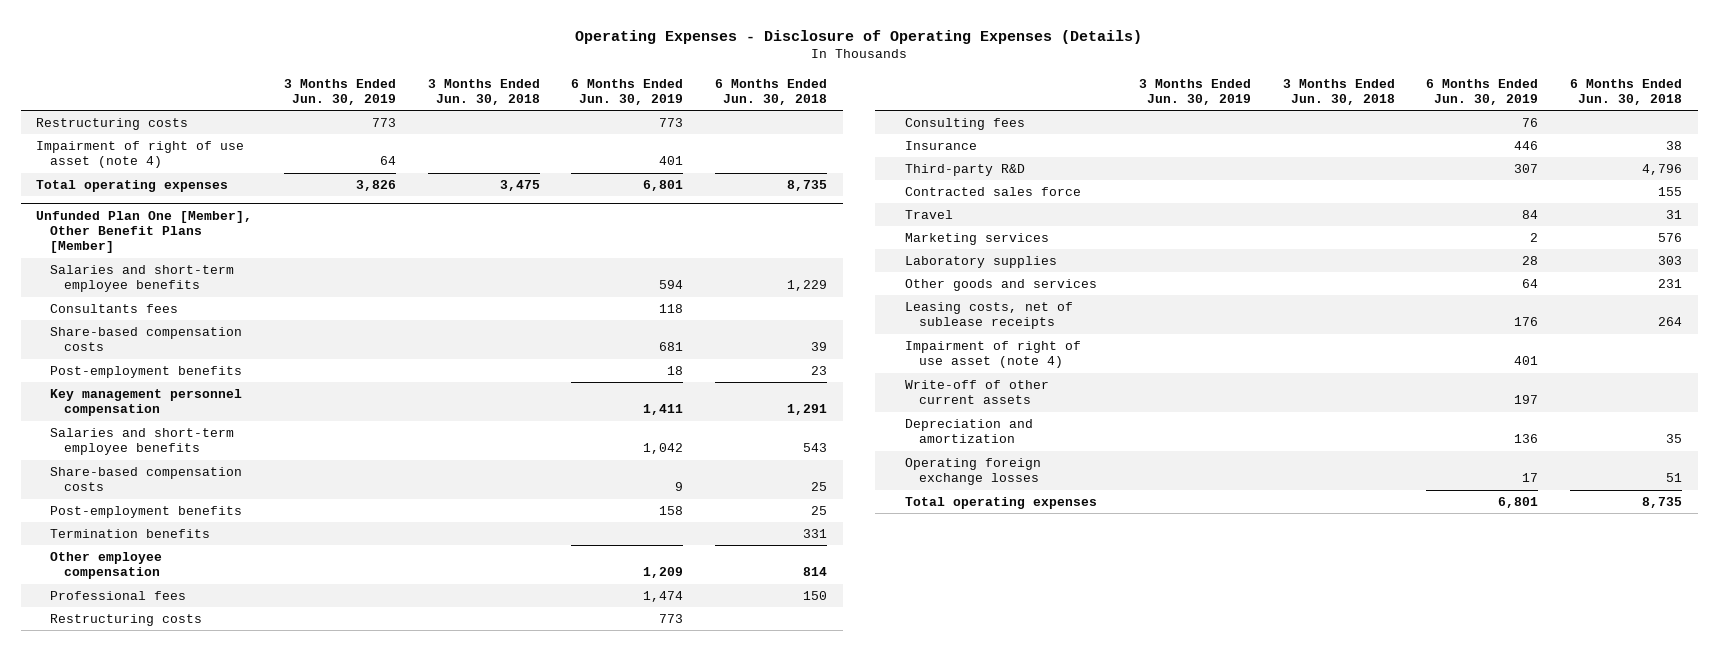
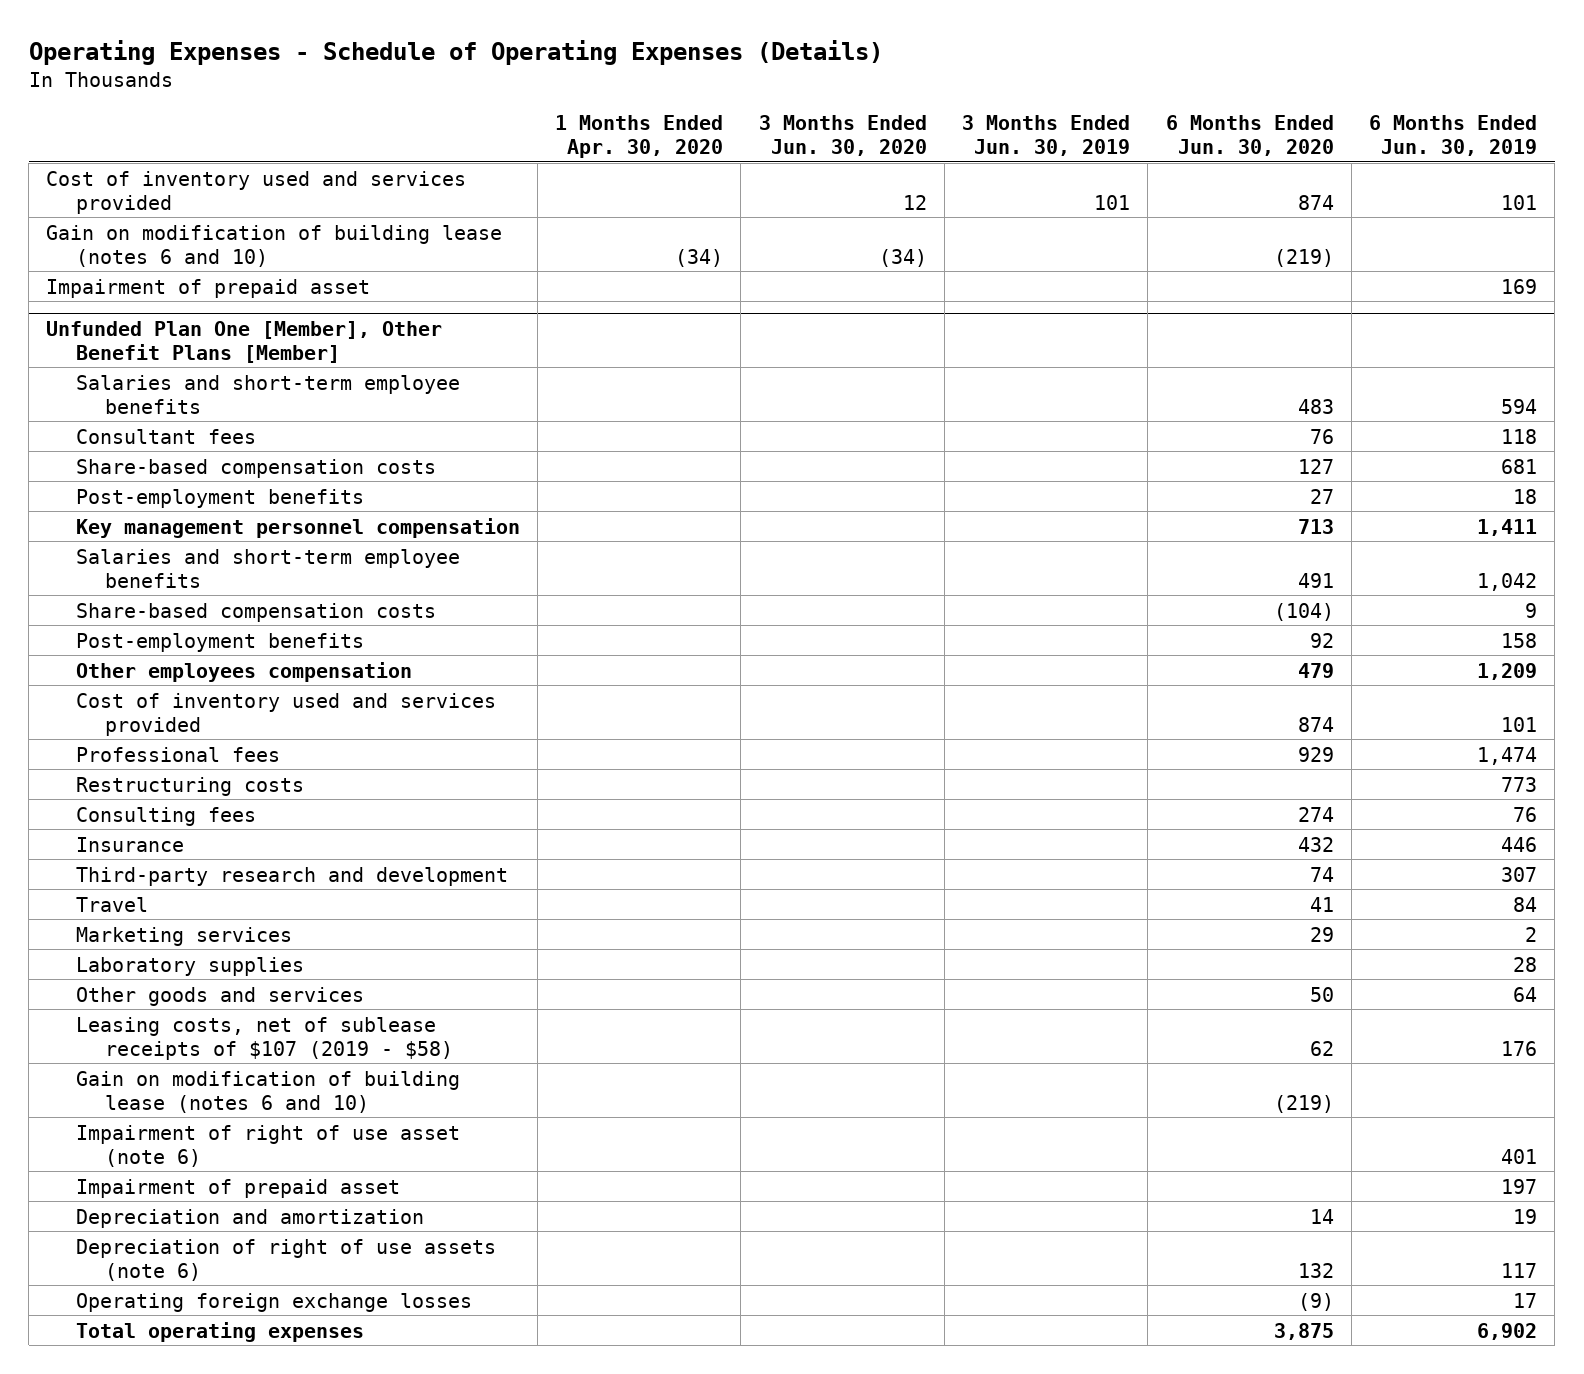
- Operating Expenses - Disclosure of Operating Expenses (Details)
+ Operating Expenses - Schedule of Operating Expenses (Details)
- | 3 Months Ended Jun. 30, 2019 | 3 Months Ended Jun. 30, 2018 | 6 Months Ended Jun. 30, 2019 | 6 Months Ended Jun. 30, 2018
+ | 1 Months Ended Apr. 30, 2020 | 3 Months Ended Jun. 30, 2020 | 3 Months Ended Jun. 30, 2019 | 6 Months Ended Jun. 30, 2020 | 6 Months Ended Jun. 30, 2019
- Restructuring costs | 773 | | 773 |
- Impairment of right of use asset (note 4) | 64 | | 401 |
- Total operating expenses | 3,826 | 3,475 | 6,801 | 8,735
+ Cost of inventory used and services provided | | 12 | 101 | 874 | 101
+ Gain on modification of building lease (notes 6 and 10) | (34) | (34) | | (219) |
+ Impairment of prepaid asset | | | | | 169
@ Unfunded Plan One [Member], Other Benefit Plans [Member]
- Consultants fees | | | 118 |
+ Consultant fees | | | | 76 | 118
- Termination benefits | | | | 331
- Other employee compensation | | | 1,209 | 814
+ Other employees compensation | | | | 479 | 1,209
+ Cost of inventory used and services provided | | | | 874 | 101
- Third-party R&D | | | 307 | 4,796
- Contracted sales force | | | | 155
+ Third-party research and development | | | | 74 | 307
- Leasing costs, net of sublease receipts | | | 176 | 264
- Impairment of right of use asset (note 4) | | | 401 |
- Write-off of other current assets | | | 197 |
- Depreciation and amortization | | | 136 | 35
+ Leasing costs, net of sublease receipts of $107 (2019 - $58) | | | | 62 | 176
+ Gain on modification of building lease (notes 6 and 10) | | | | (219) |
+ Impairment of right of use asset (note 6) | | | | | 401
+ Impairment of prepaid asset | | | | | 197
+ Depreciation and amortization | | | | 14 | 19
+ Depreciation of right of use assets (note 6) | | | | 132 | 117
- Total operating expenses | | | 6,801 | 8,735
+ Total operating expenses | | | | 3,875 | 6,902

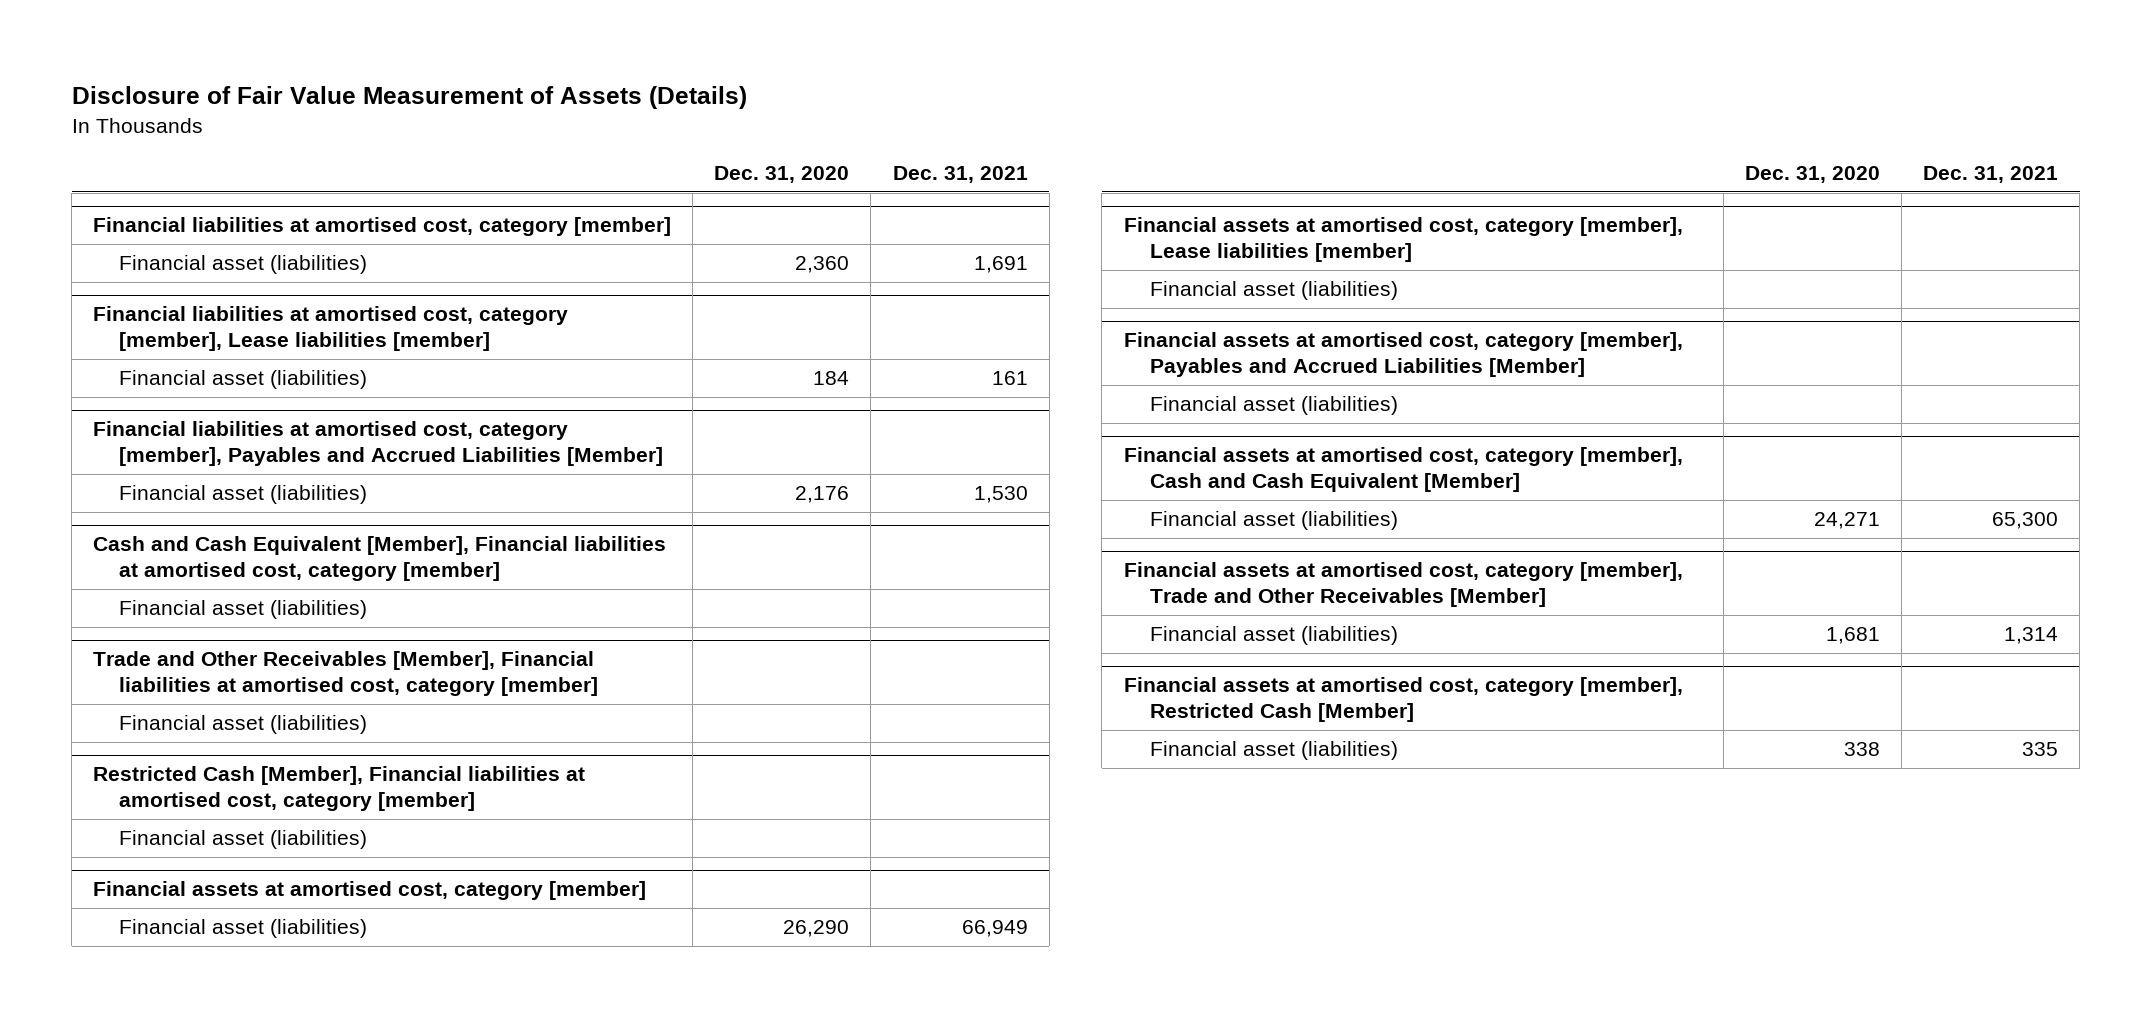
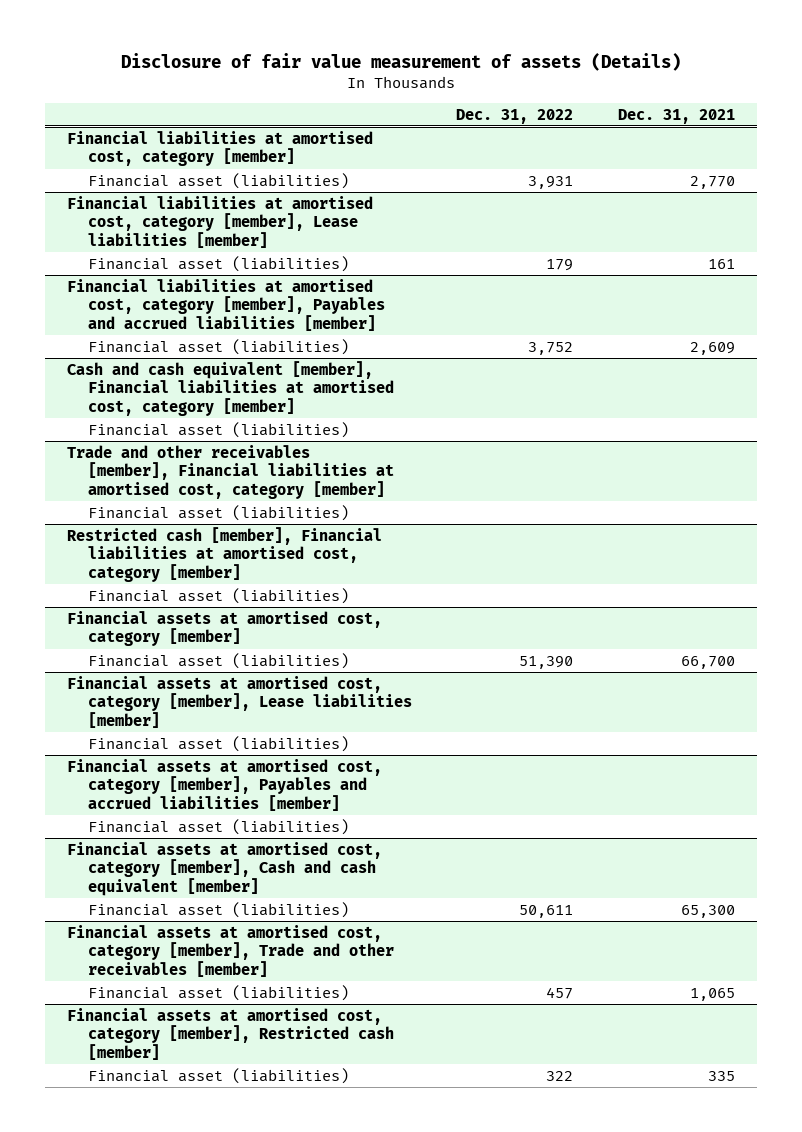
- Disclosure of Fair Value Measurement of Assets (Details)
+ Disclosure of fair value measurement of assets (Details)
- | Dec. 31, 2020 | Dec. 31, 2021
+ | Dec. 31, 2022 | Dec. 31, 2021
@ Financial liabilities at amortised cost, category [member]
- Financial asset (liabilities) | 2,360 | 1,691
+ Financial asset (liabilities) | 3,931 | 2,770
- Financial liabilities at amortised cost, category [member], Payables and Accrued Liabilities [Member]
- Financial asset (liabilities) | 2,176 | 1,530
- Cash and Cash Equivalent [Member], Financial liabilities at amortised cost, category [member]
+ Financial liabilities at amortised cost, category [member], Payables and accrued liabilities [member]
+ Financial asset (liabilities) | 3,752 | 2,609
+ Cash and cash equivalent [member], Financial liabilities at amortised cost, category [member]
- Trade and Other Receivables [Member], Financial liabilities at amortised cost, category [member]
+ Trade and other receivables [member], Financial liabilities at amortised cost, category [member]
- Restricted Cash [Member], Financial liabilities at amortised cost, category [member]
+ Restricted cash [member], Financial liabilities at amortised cost, category [member]
@ Financial assets at amortised cost, category [member]
- Financial asset (liabilities) | 26,290 | 66,949
+ Financial asset (liabilities) | 51,390 | 66,700
- Financial assets at amortised cost, category [member], Payables and Accrued Liabilities [Member]
+ Financial assets at amortised cost, category [member], Payables and accrued liabilities [member]
- Financial assets at amortised cost, category [member], Cash and Cash Equivalent [Member]
+ Financial assets at amortised cost, category [member], Cash and cash equivalent [member]
- Financial assets at amortised cost, category [member], Trade and Other Receivables [Member]
- Financial asset (liabilities) | 1,681 | 1,314
- Financial assets at amortised cost, category [member], Restricted Cash [Member]
+ Financial assets at amortised cost, category [member], Trade and other receivables [member]
+ Financial asset (liabilities) | 457 | 1,065
+ Financial assets at amortised cost, category [member], Restricted cash [member]

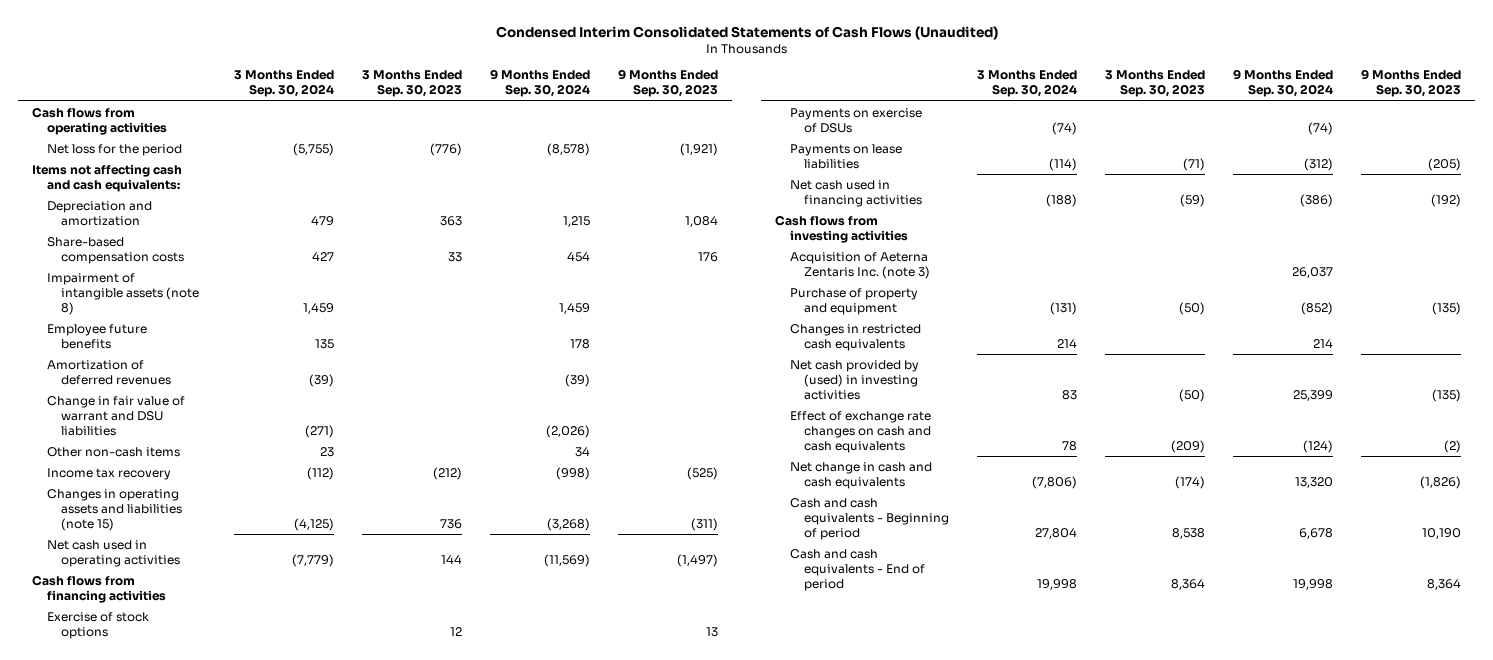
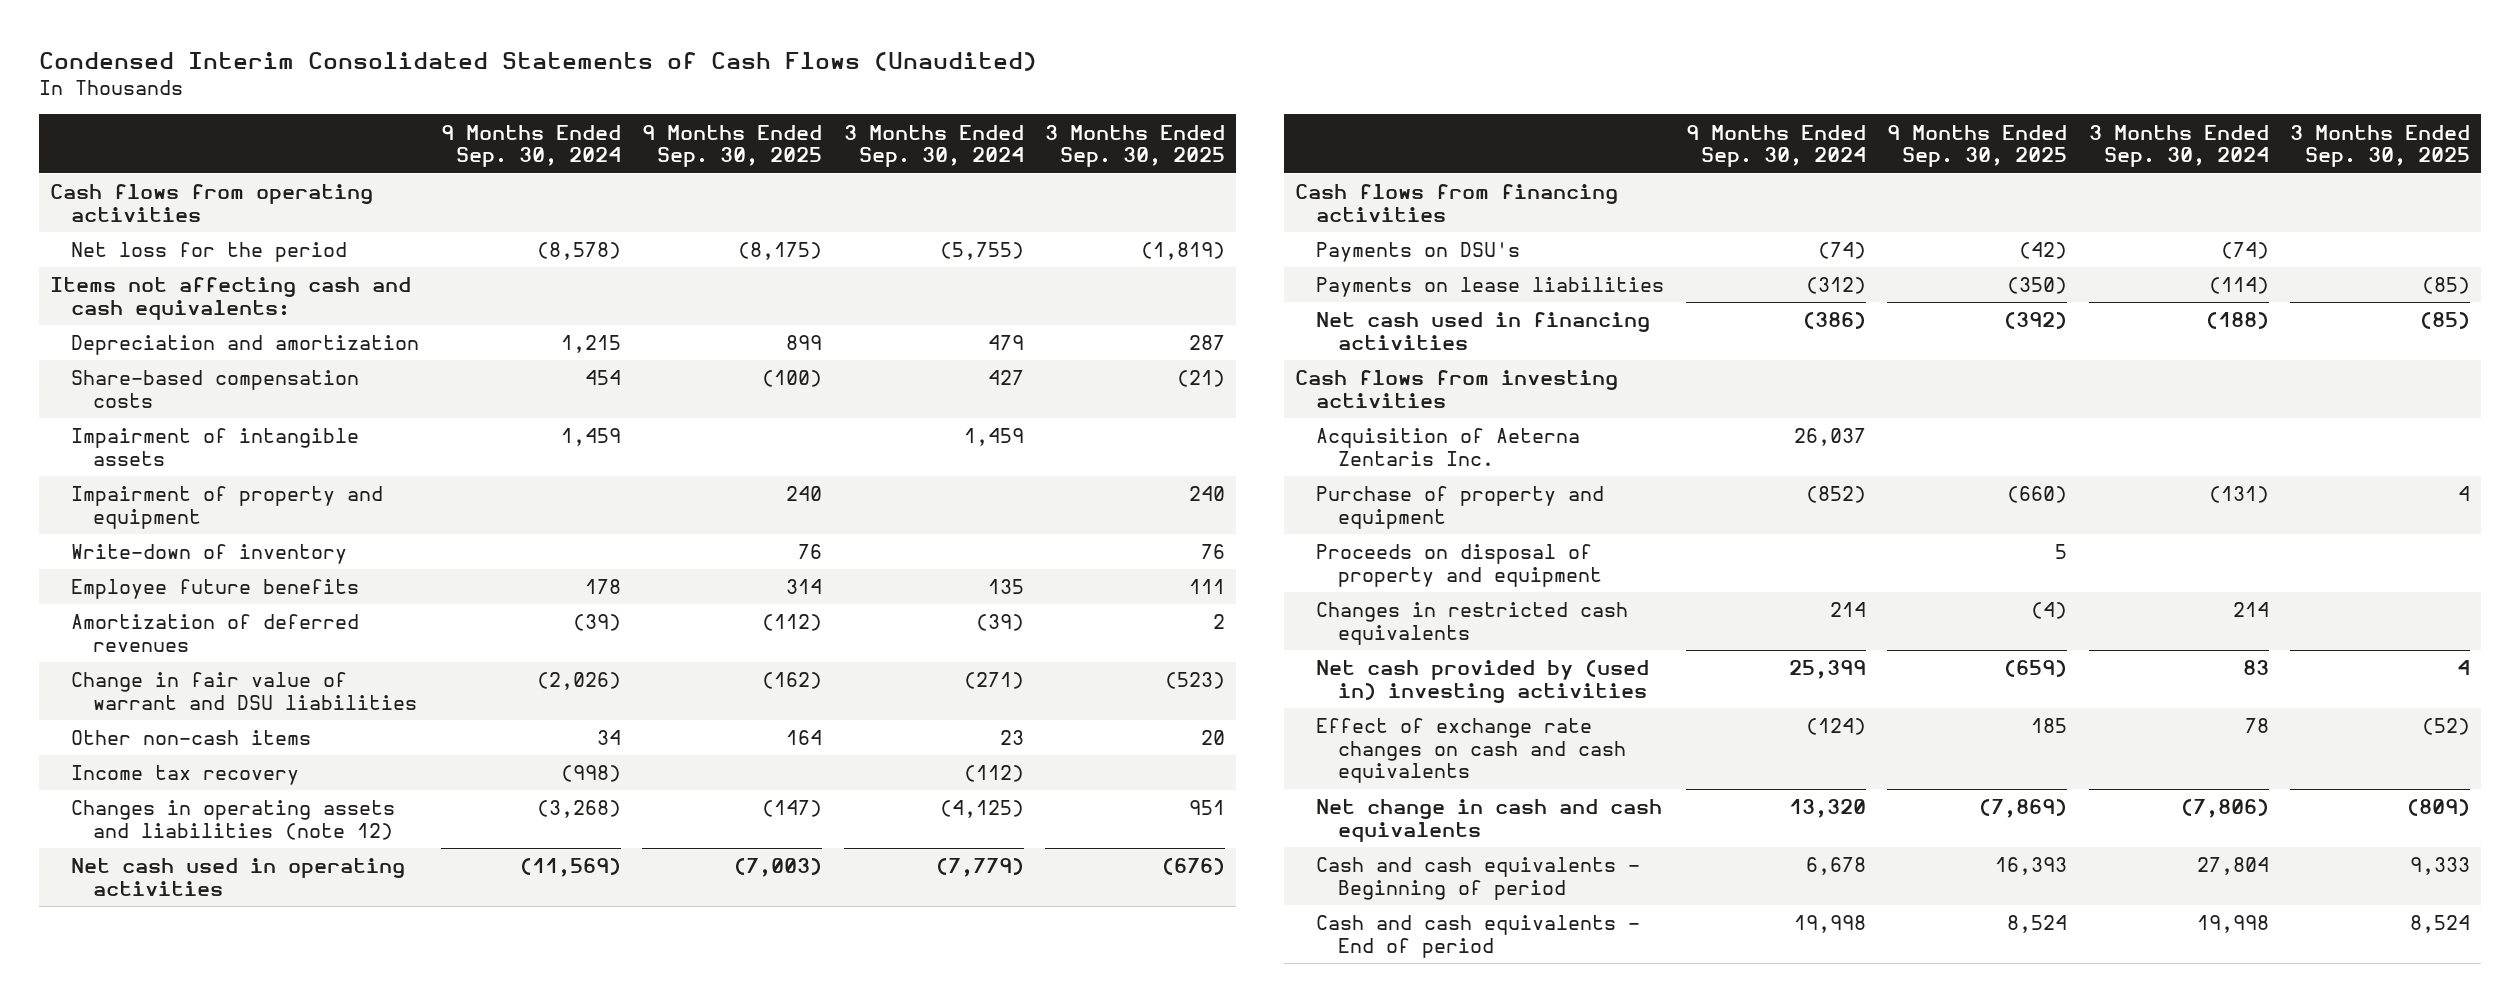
- | 3 Months Ended Sep. 30, 2024 | 3 Months Ended Sep. 30, 2023 | 9 Months Ended Sep. 30, 2024 | 9 Months Ended Sep. 30, 2023
+ | 9 Months Ended Sep. 30, 2024 | 9 Months Ended Sep. 30, 2025 | 3 Months Ended Sep. 30, 2024 | 3 Months Ended Sep. 30, 2025
- Impairment of intangible assets (note 8) | 1,459 | | 1,459 |
+ Impairment of intangible assets | 1,459 | | 1,459 |
+ Impairment of property and equipment | | 240 | | 240
+ Write-down of inventory | | 76 | | 76
- Changes in operating assets and liabilities (note 15) | (4,125) | 736 | (3,268) | (311)
+ Changes in operating assets and liabilities (note 12) | (3,268) | (147) | (4,125) | 951
- Exercise of stock options | | 12 | | 13
- Payments on exercise of DSUs | (74) | | (74) |
+ Payments on DSU's | (74) | (42) | (74) |
- Acquisition of Aeterna Zentaris Inc. (note 3) | | | 26,037 |
+ Acquisition of Aeterna Zentaris Inc. | 26,037 | | |
+ Proceeds on disposal of property and equipment | | 5 | |
- Net cash provided by (used) in investing activities | 83 | (50) | 25,399 | (135)
+ Net cash provided by (used in) investing activities | 25,399 | (659) | 83 | 4

